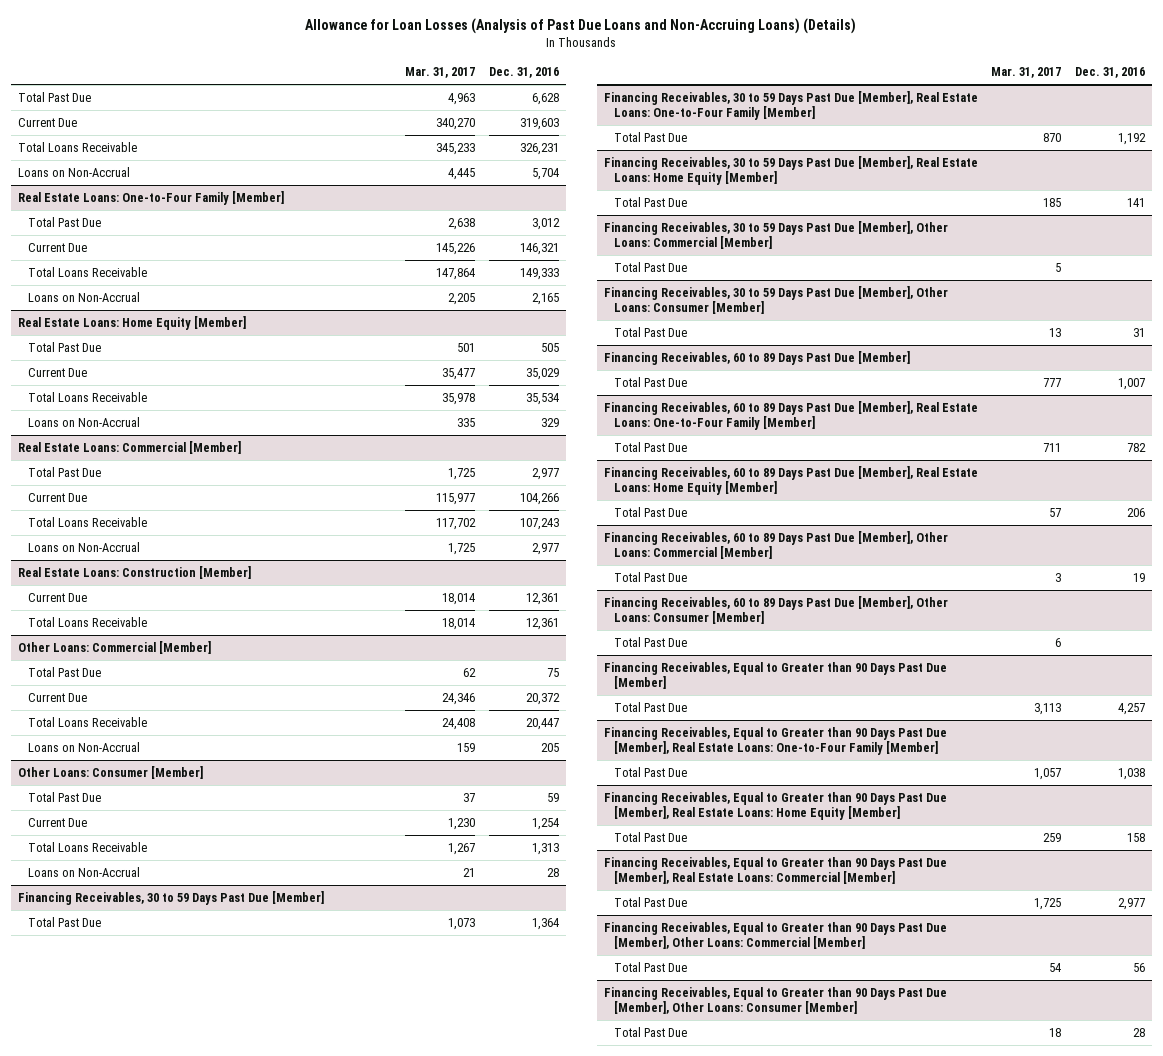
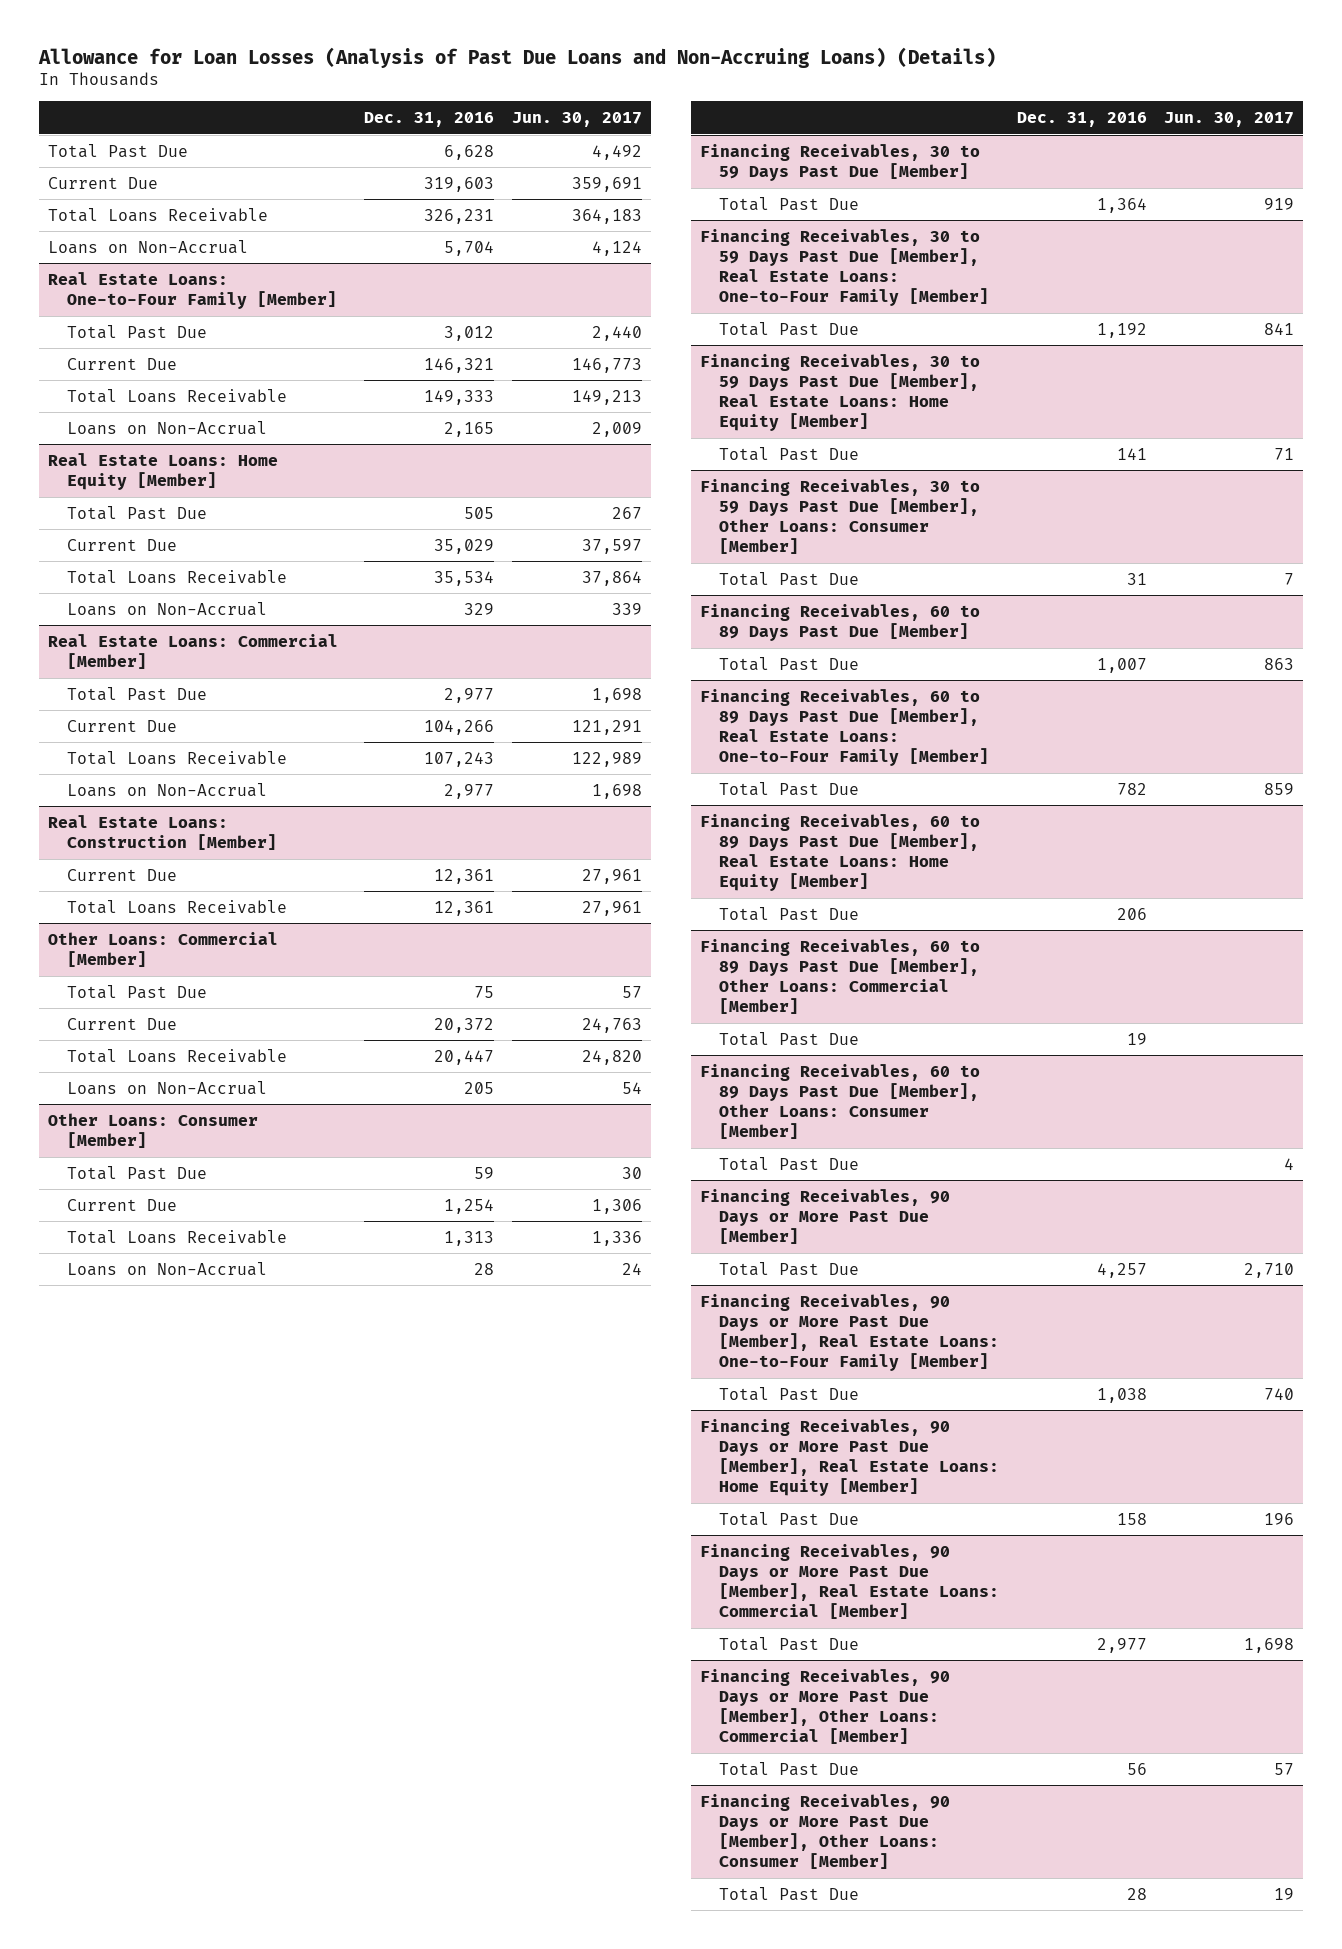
- | Mar. 31, 2017 | Dec. 31, 2016
+ | Dec. 31, 2016 | Jun. 30, 2017
- Financing Receivables, 30 to 59 Days Past Due [Member], Other Loans: Commercial [Member]
- Total Past Due | 5 |
- Financing Receivables, Equal to Greater than 90 Days Past Due [Member]
+ Financing Receivables, 90 Days or More Past Due [Member]
- Financing Receivables, Equal to Greater than 90 Days Past Due [Member], Real Estate Loans: One-to-Four Family [Member]
+ Financing Receivables, 90 Days or More Past Due [Member], Real Estate Loans: One-to-Four Family [Member]
- Financing Receivables, Equal to Greater than 90 Days Past Due [Member], Real Estate Loans: Home Equity [Member]
+ Financing Receivables, 90 Days or More Past Due [Member], Real Estate Loans: Home Equity [Member]
- Financing Receivables, Equal to Greater than 90 Days Past Due [Member], Real Estate Loans: Commercial [Member]
+ Financing Receivables, 90 Days or More Past Due [Member], Real Estate Loans: Commercial [Member]
- Financing Receivables, Equal to Greater than 90 Days Past Due [Member], Other Loans: Commercial [Member]
+ Financing Receivables, 90 Days or More Past Due [Member], Other Loans: Commercial [Member]
- Financing Receivables, Equal to Greater than 90 Days Past Due [Member], Other Loans: Consumer [Member]
+ Financing Receivables, 90 Days or More Past Due [Member], Other Loans: Consumer [Member]

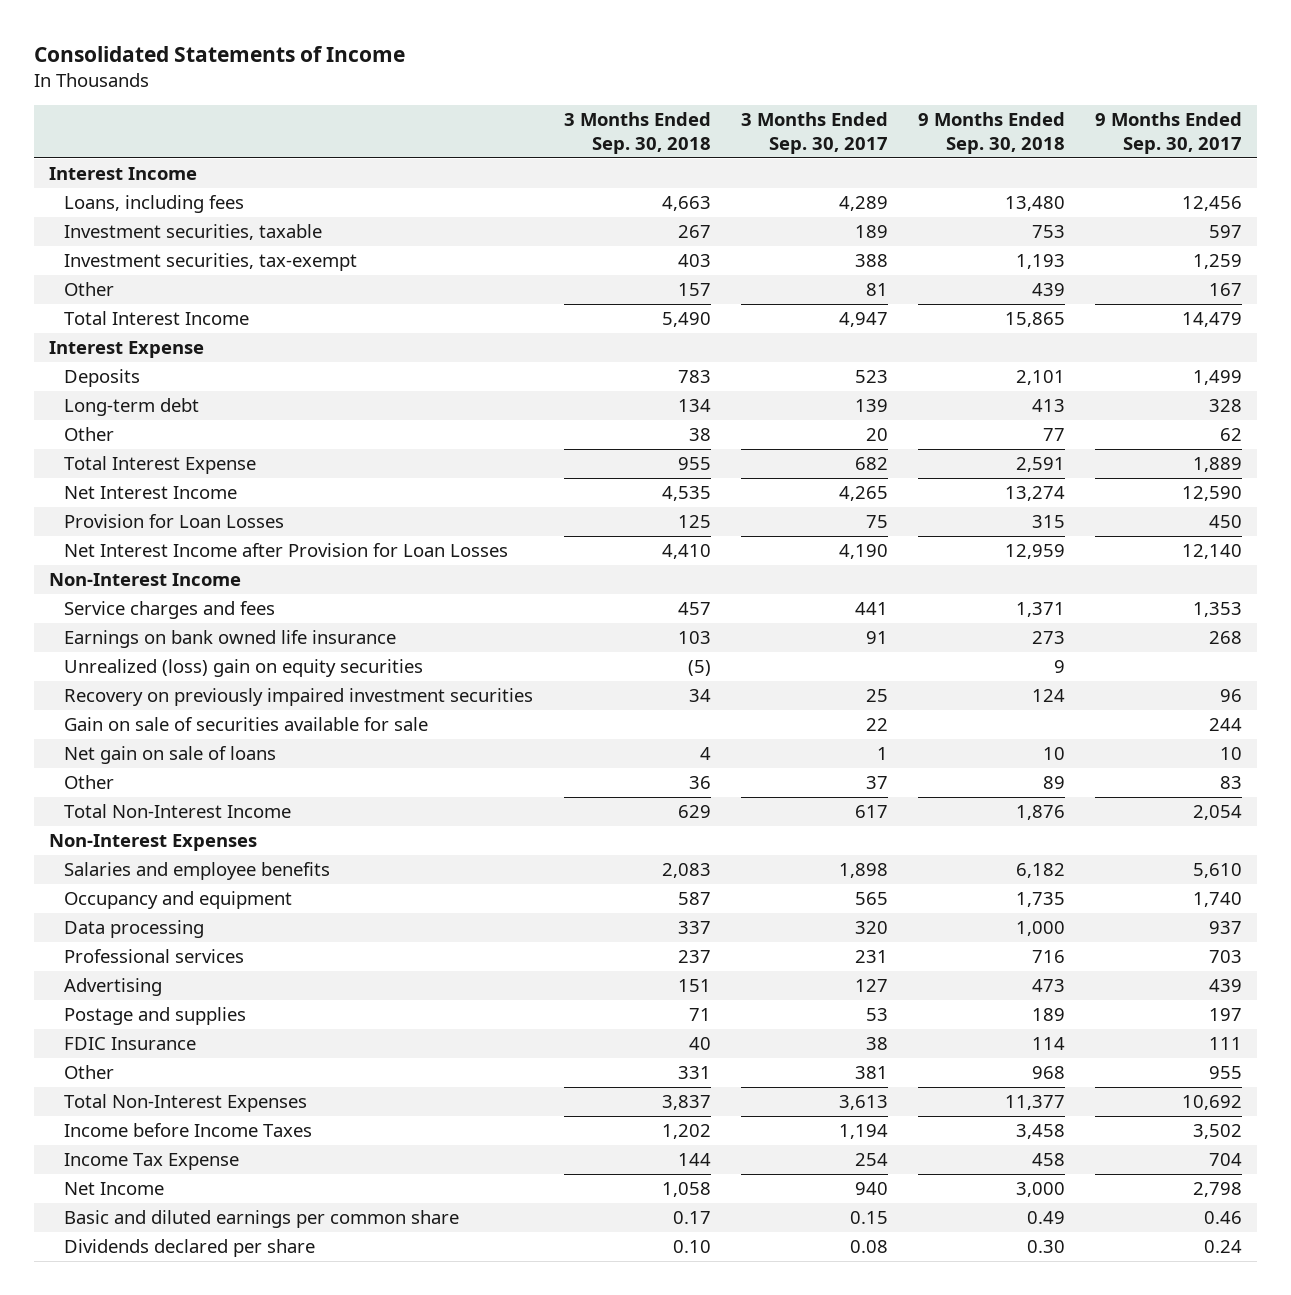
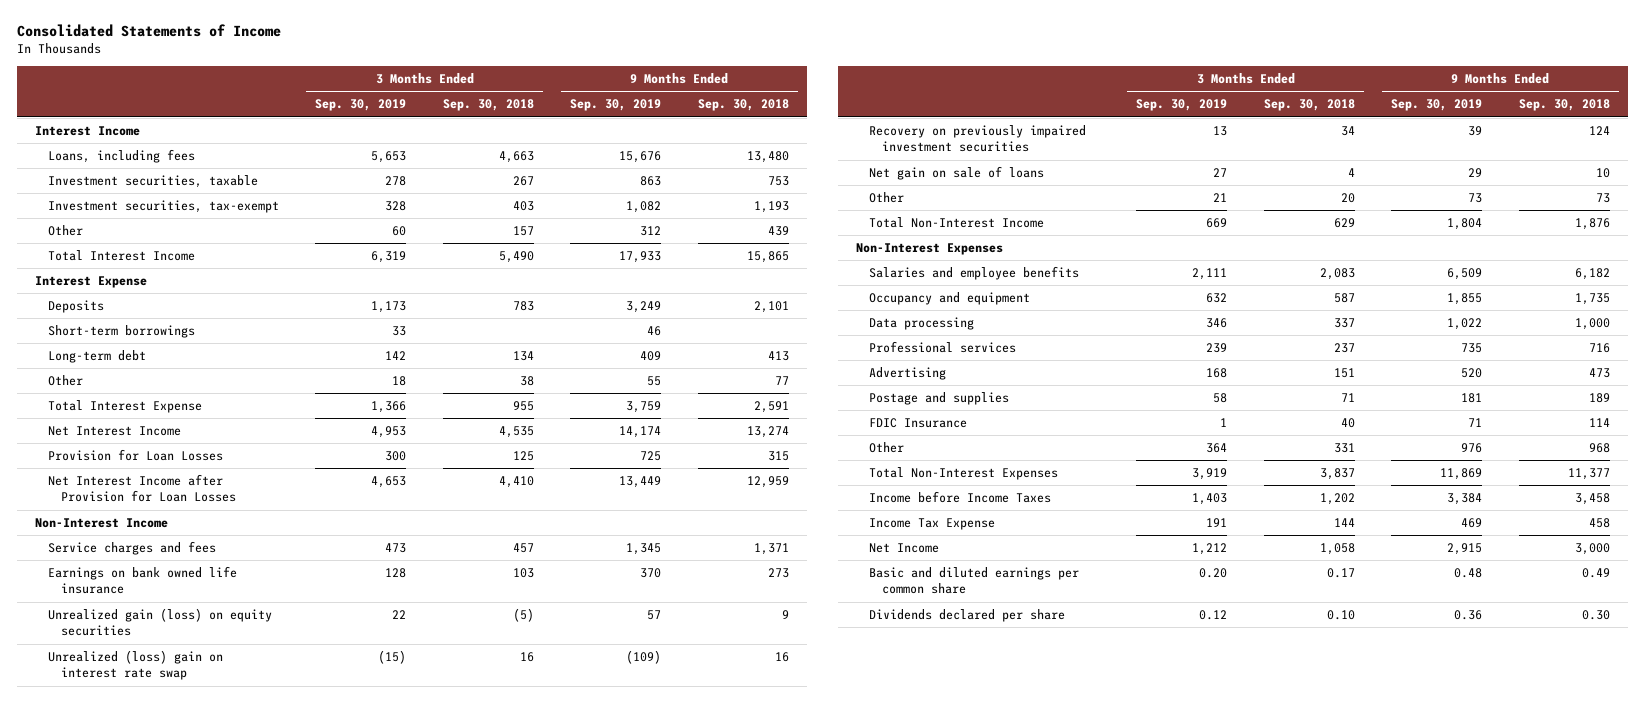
- | 3 Months Ended Sep. 30, 2018 | 3 Months Ended Sep. 30, 2017 | 9 Months Ended Sep. 30, 2018 | 9 Months Ended Sep. 30, 2017
+ | 3 Months Ended Sep. 30, 2019 | 3 Months Ended Sep. 30, 2018 | 9 Months Ended Sep. 30, 2019 | 9 Months Ended Sep. 30, 2018
+ Short-term borrowings | 33 | | 46 |
- Unrealized (loss) gain on equity securities | (5) | | 9 |
+ Unrealized gain (loss) on equity securities | 22 | (5) | 57 | 9
+ Unrealized (loss) gain on interest rate swap | (15) | 16 | (109) | 16
- Gain on sale of securities available for sale | | 22 | | 244
- Other | 36 | 37 | 89 | 83
+ Other | 21 | 20 | 73 | 73

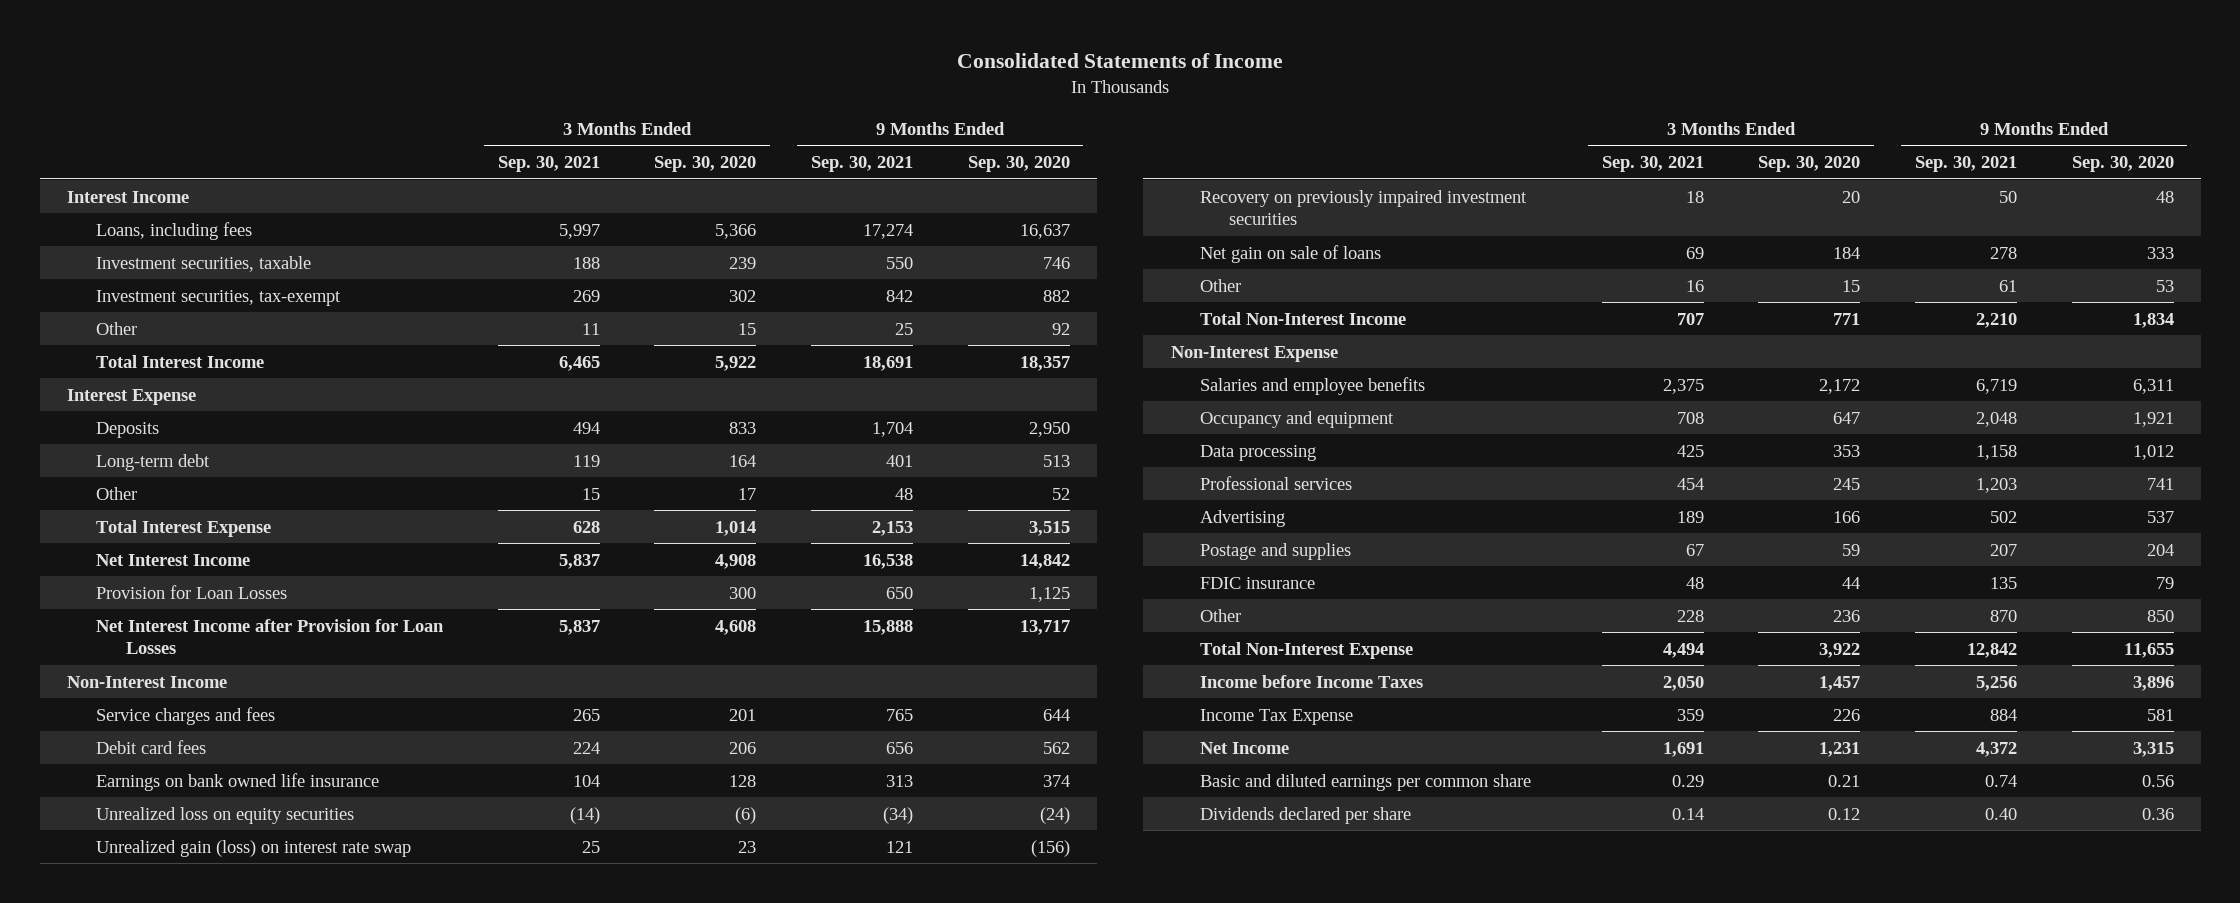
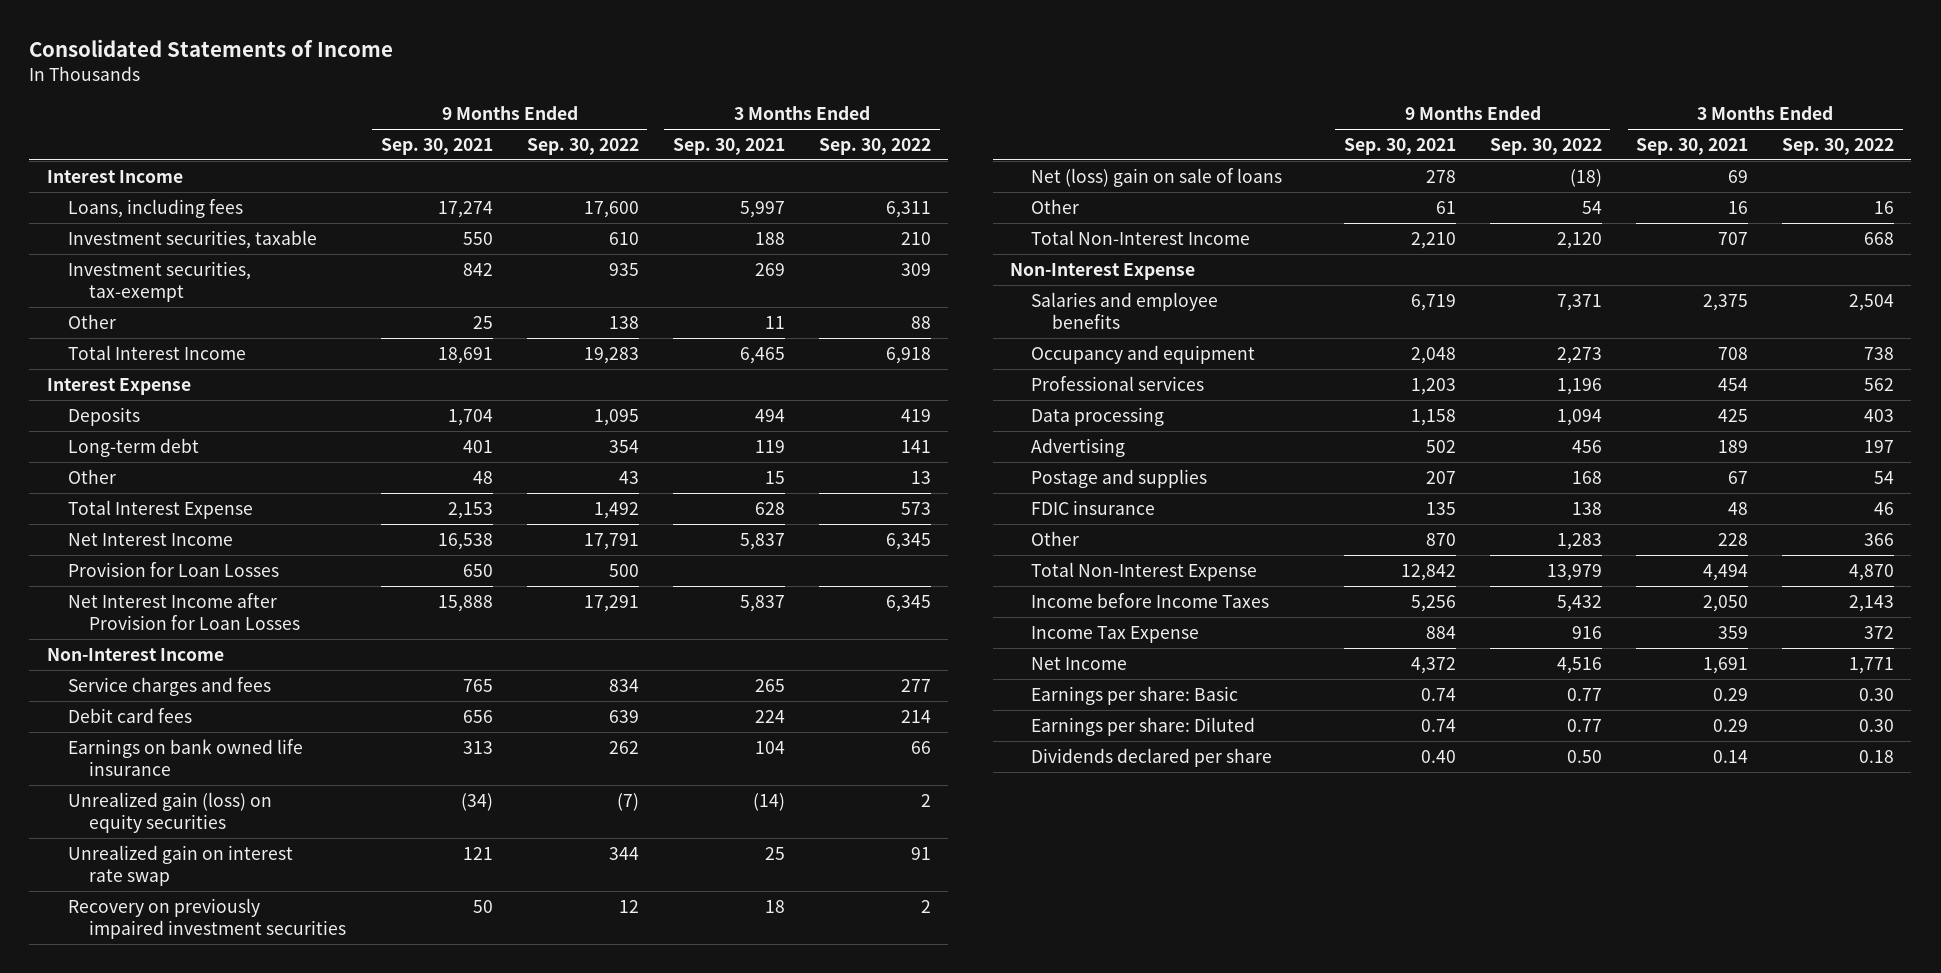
- | 3 Months Ended Sep. 30, 2021 | 3 Months Ended Sep. 30, 2020 | 9 Months Ended Sep. 30, 2021 | 9 Months Ended Sep. 30, 2020
+ | 9 Months Ended Sep. 30, 2021 | 9 Months Ended Sep. 30, 2022 | 3 Months Ended Sep. 30, 2021 | 3 Months Ended Sep. 30, 2022
- Unrealized loss on equity securities | (14) | (6) | (34) | (24)
- Unrealized gain (loss) on interest rate swap | 25 | 23 | 121 | (156)
+ Unrealized gain (loss) on equity securities | (34) | (7) | (14) | 2
+ Unrealized gain on interest rate swap | 121 | 344 | 25 | 91
- Net gain on sale of loans | 69 | 184 | 278 | 333
+ Net (loss) gain on sale of loans | 278 | (18) | 69 |
moved down: Data processing | 1,158 | 1,094 | 425 | 403
- Basic and diluted earnings per common share | 0.29 | 0.21 | 0.74 | 0.56
+ Earnings per share: Basic | 0.74 | 0.77 | 0.29 | 0.30
+ Earnings per share: Diluted | 0.74 | 0.77 | 0.29 | 0.30

